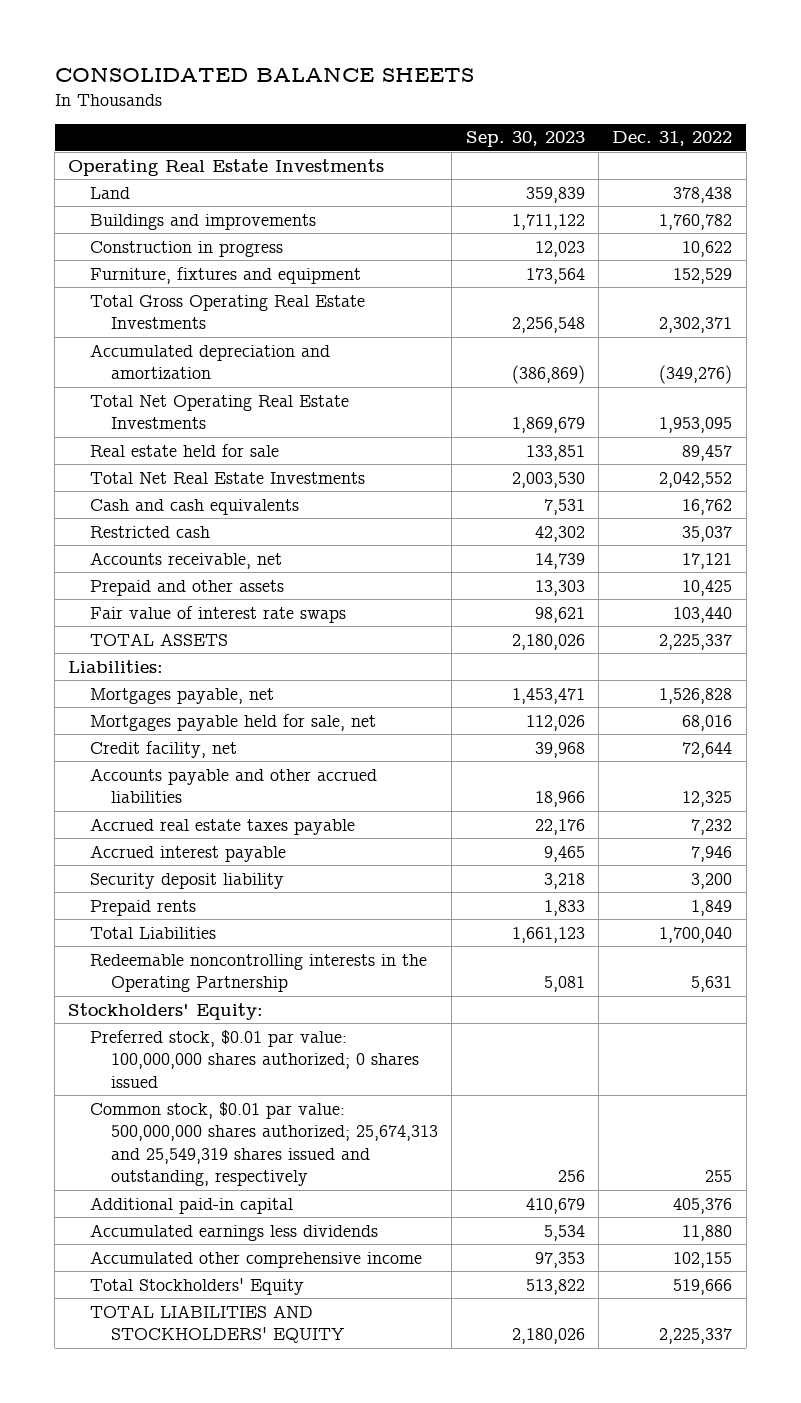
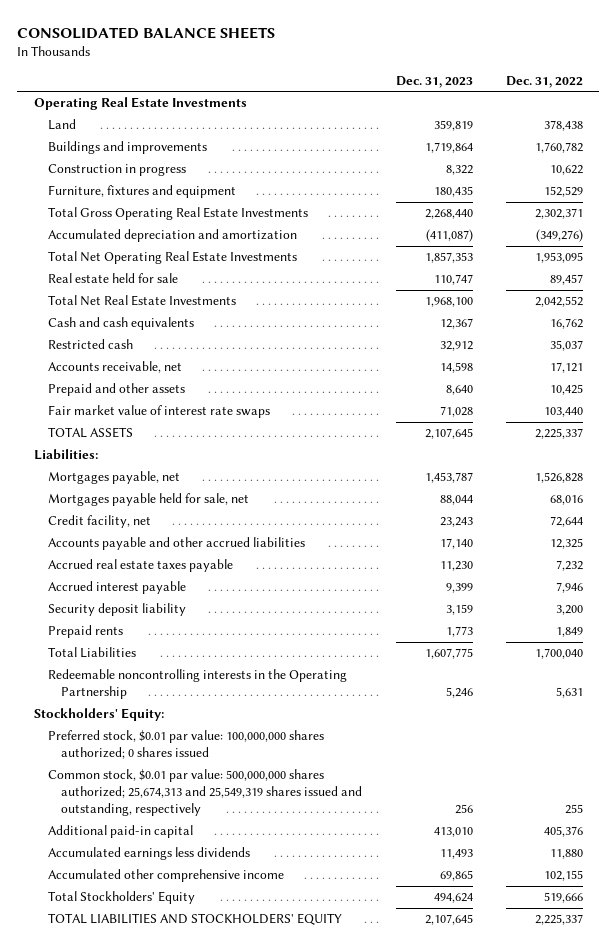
- | Sep. 30, 2023 | Dec. 31, 2022
+ | Dec. 31, 2023 | Dec. 31, 2022
- Fair value of interest rate swaps | 98,621 | 103,440
+ Fair market value of interest rate swaps | 71,028 | 103,440

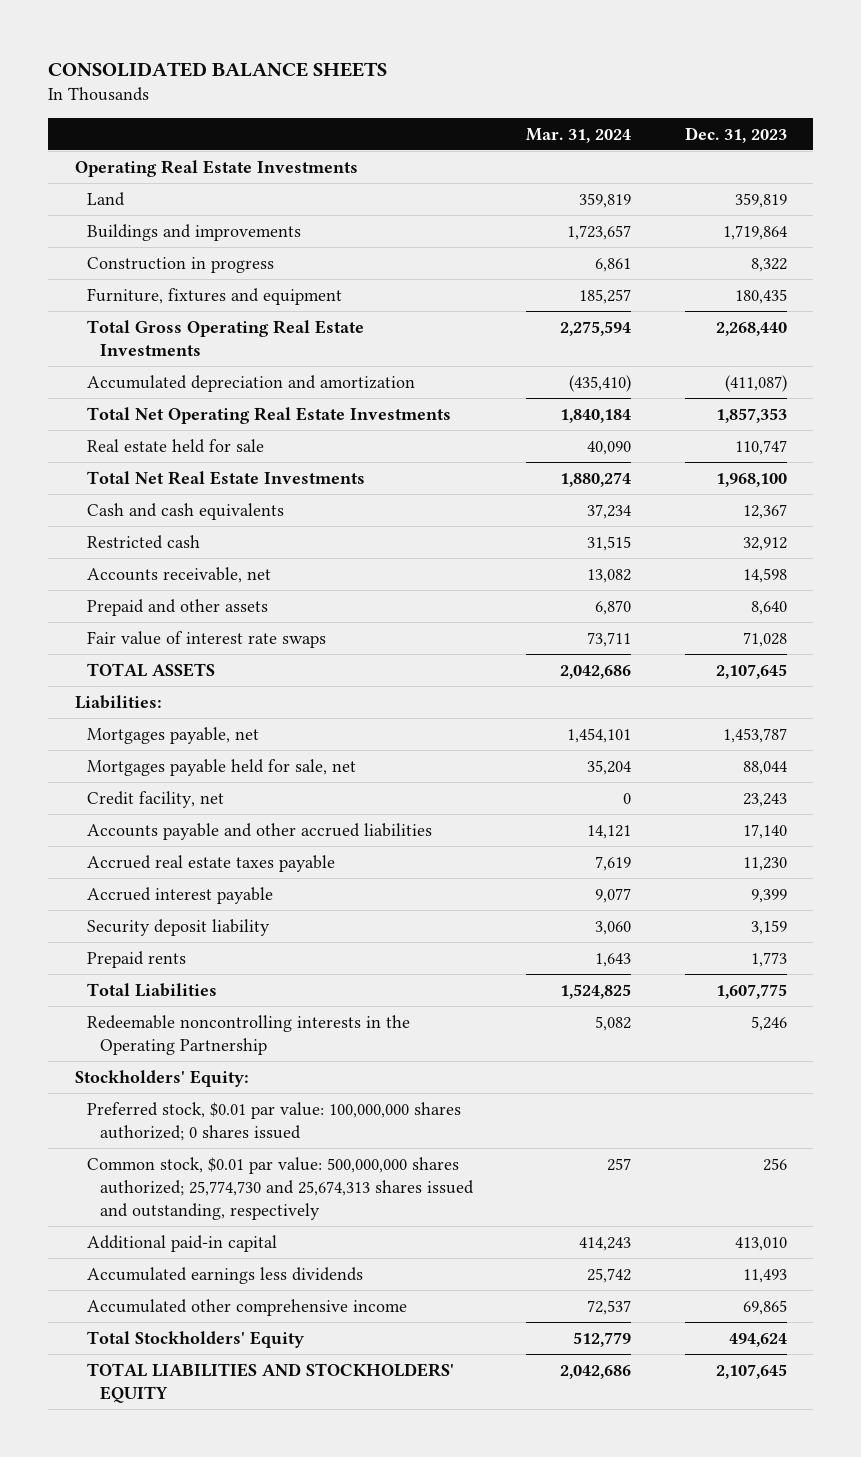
- | Dec. 31, 2023 | Dec. 31, 2022
+ | Mar. 31, 2024 | Dec. 31, 2023
- Fair market value of interest rate swaps | 71,028 | 103,440
+ Fair value of interest rate swaps | 73,711 | 71,028
- Common stock, $0.01 par value: 500,000,000 shares authorized; 25,674,313 and 25,549,319 shares issued and outstanding, respectively | 256 | 255
+ Common stock, $0.01 par value: 500,000,000 shares authorized; 25,774,730 and 25,674,313 shares issued and outstanding, respectively | 257 | 256

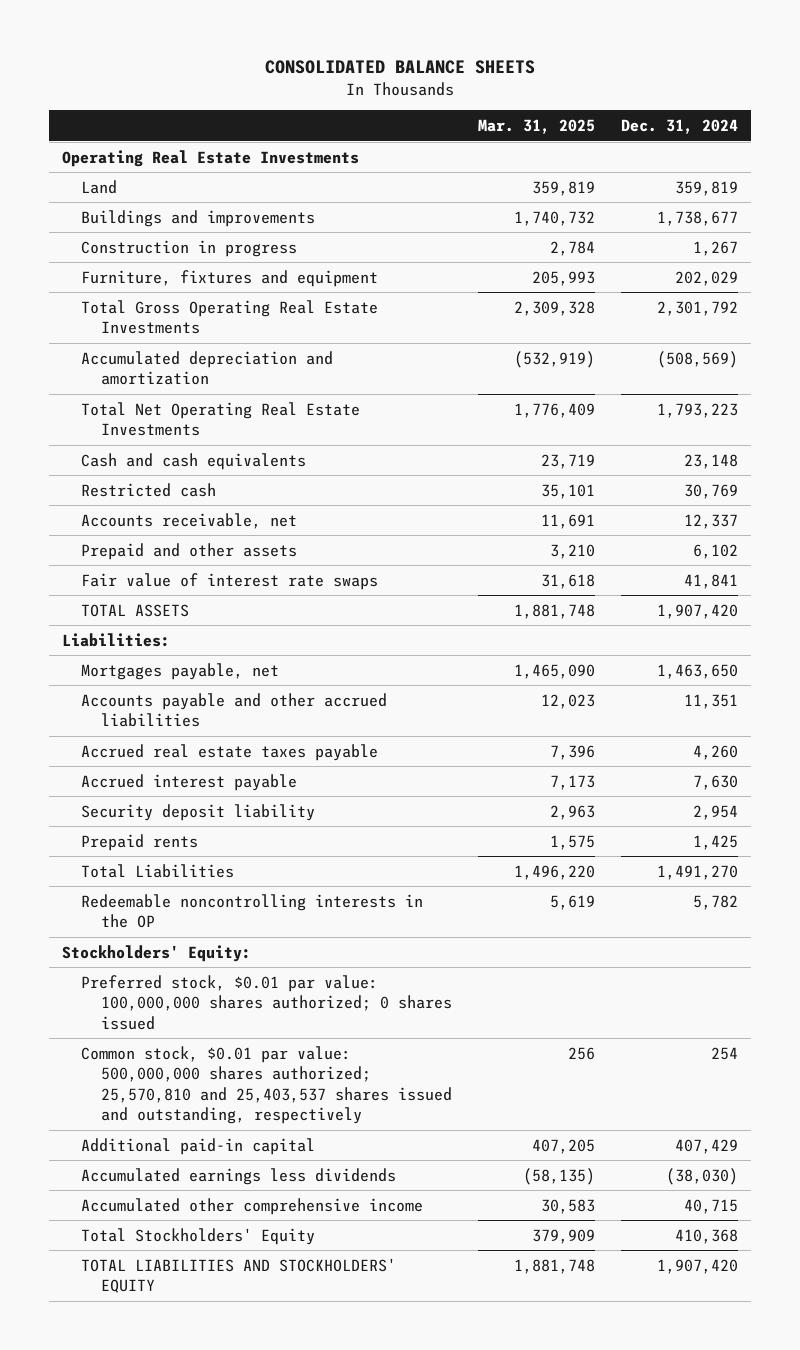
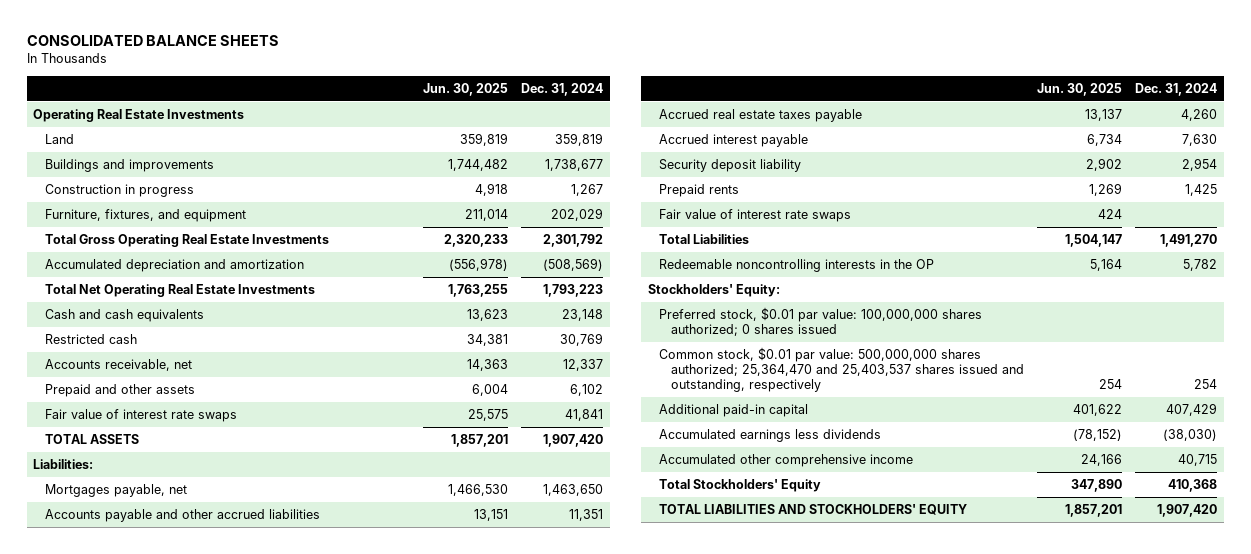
- | Mar. 31, 2025 | Dec. 31, 2024
+ | Jun. 30, 2025 | Dec. 31, 2024
- Furniture, fixtures and equipment | 205,993 | 202,029
+ Furniture, fixtures, and equipment | 211,014 | 202,029
+ Fair value of interest rate swaps | 424 |
- Common stock, $0.01 par value: 500,000,000 shares authorized; 25,570,810 and 25,403,537 shares issued and outstanding, respectively | 256 | 254
+ Common stock, $0.01 par value: 500,000,000 shares authorized; 25,364,470 and 25,403,537 shares issued and outstanding, respectively | 254 | 254

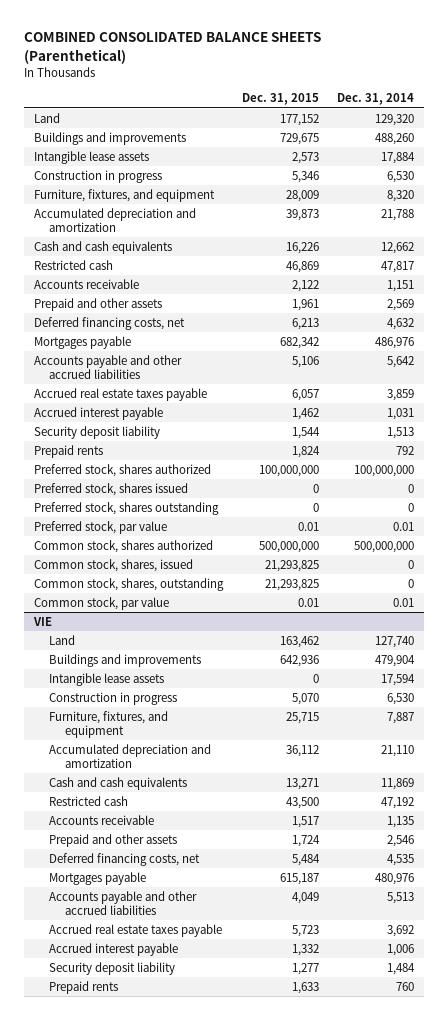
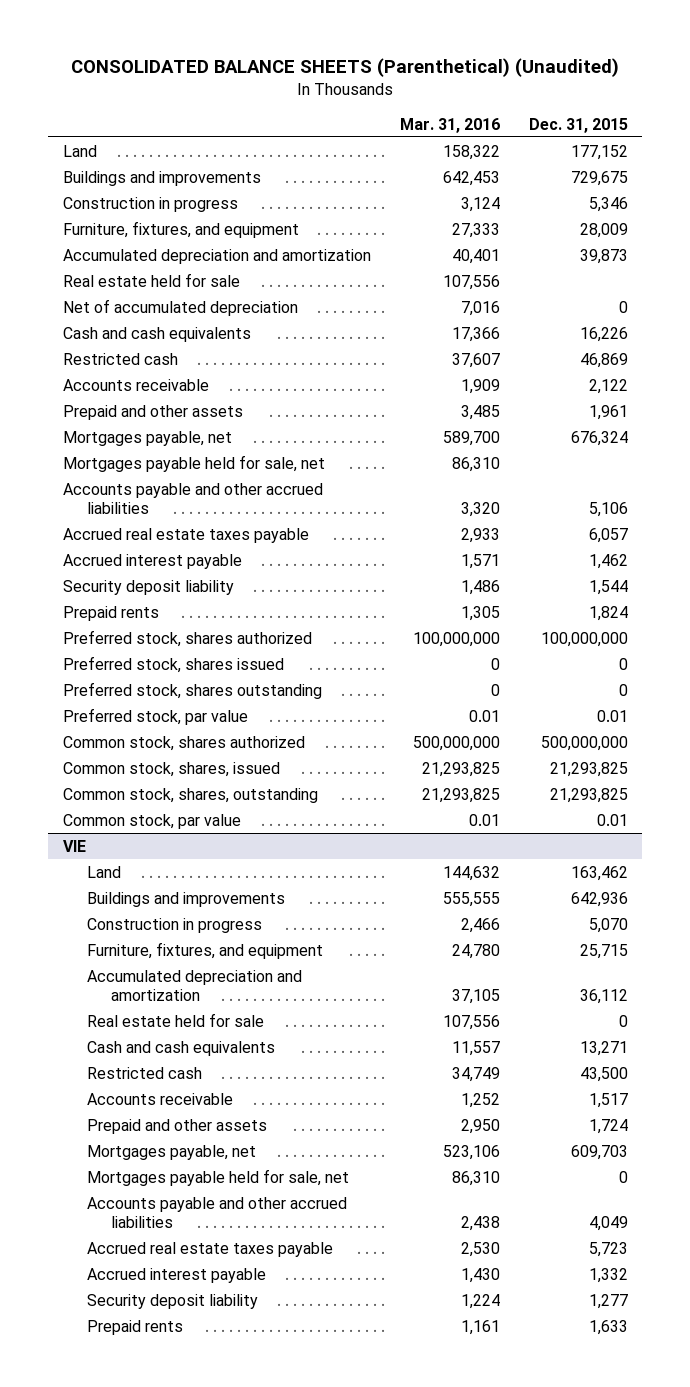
- COMBINED CONSOLIDATED BALANCE SHEETS (Parenthetical)
+ CONSOLIDATED BALANCE SHEETS (Parenthetical) (Unaudited)
- | Dec. 31, 2015 | Dec. 31, 2014
+ | Mar. 31, 2016 | Dec. 31, 2015
- Intangible lease assets | 2,573 | 17,884
+ Real estate held for sale | 107,556 |
+ Net of accumulated depreciation | 7,016 | 0
- Deferred financing costs, net | 6,213 | 4,632
- Mortgages payable | 682,342 | 486,976
+ Mortgages payable, net | 589,700 | 676,324
+ Mortgages payable held for sale, net | 86,310 |
@ VIE
- Intangible lease assets | 0 | 17,594
+ Real estate held for sale | 107,556 | 0
- Deferred financing costs, net | 5,484 | 4,535
- Mortgages payable | 615,187 | 480,976
+ Mortgages payable, net | 523,106 | 609,703
+ Mortgages payable held for sale, net | 86,310 | 0

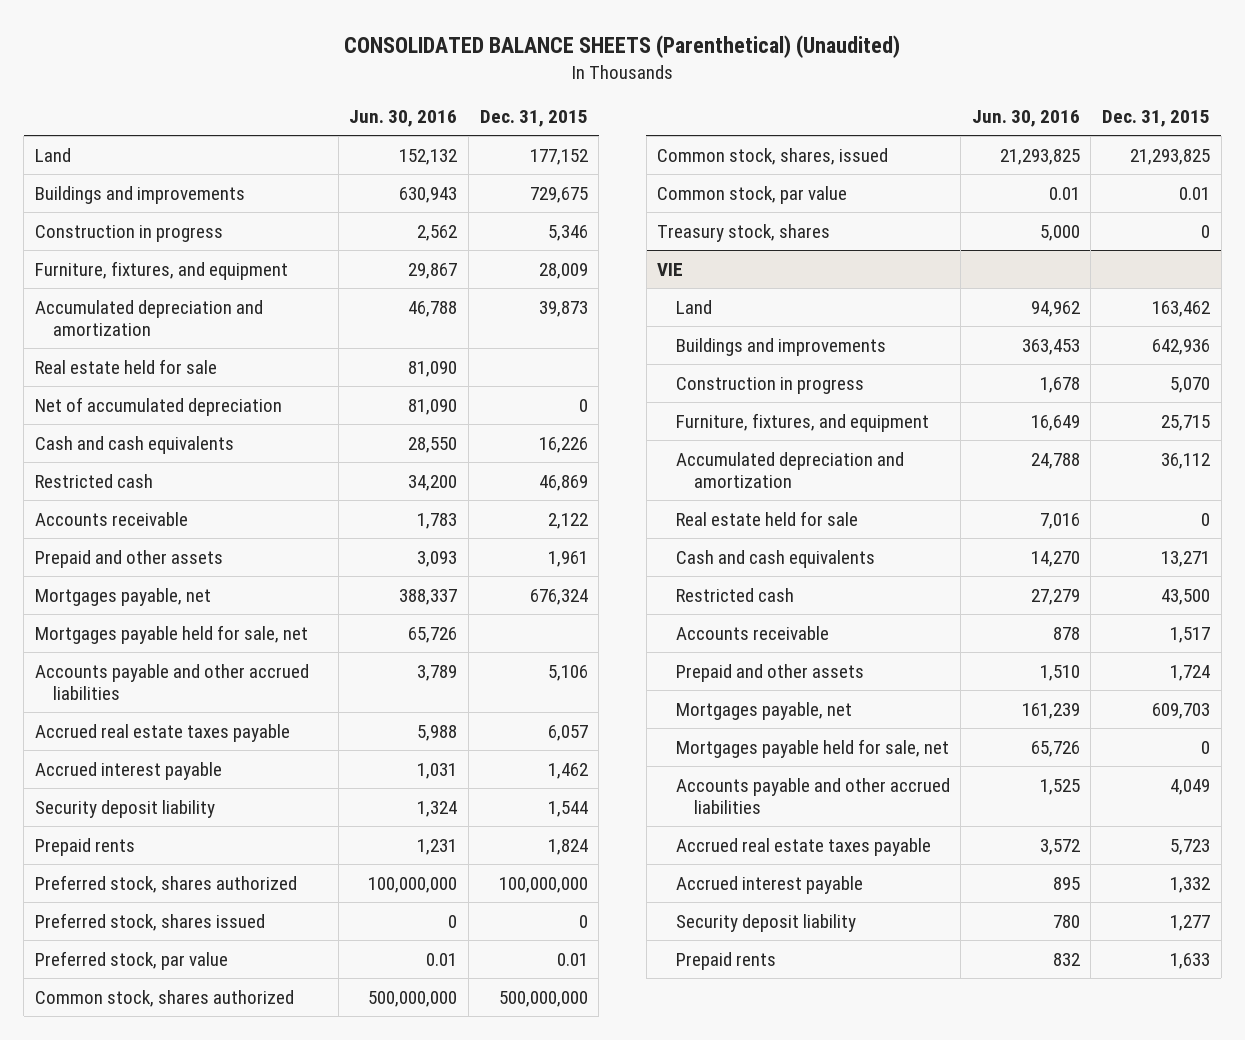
- | Mar. 31, 2016 | Dec. 31, 2015
+ | Jun. 30, 2016 | Dec. 31, 2015
- Preferred stock, shares outstanding | 0 | 0
- Common stock, shares, outstanding | 21,293,825 | 21,293,825
+ Treasury stock, shares | 5,000 | 0

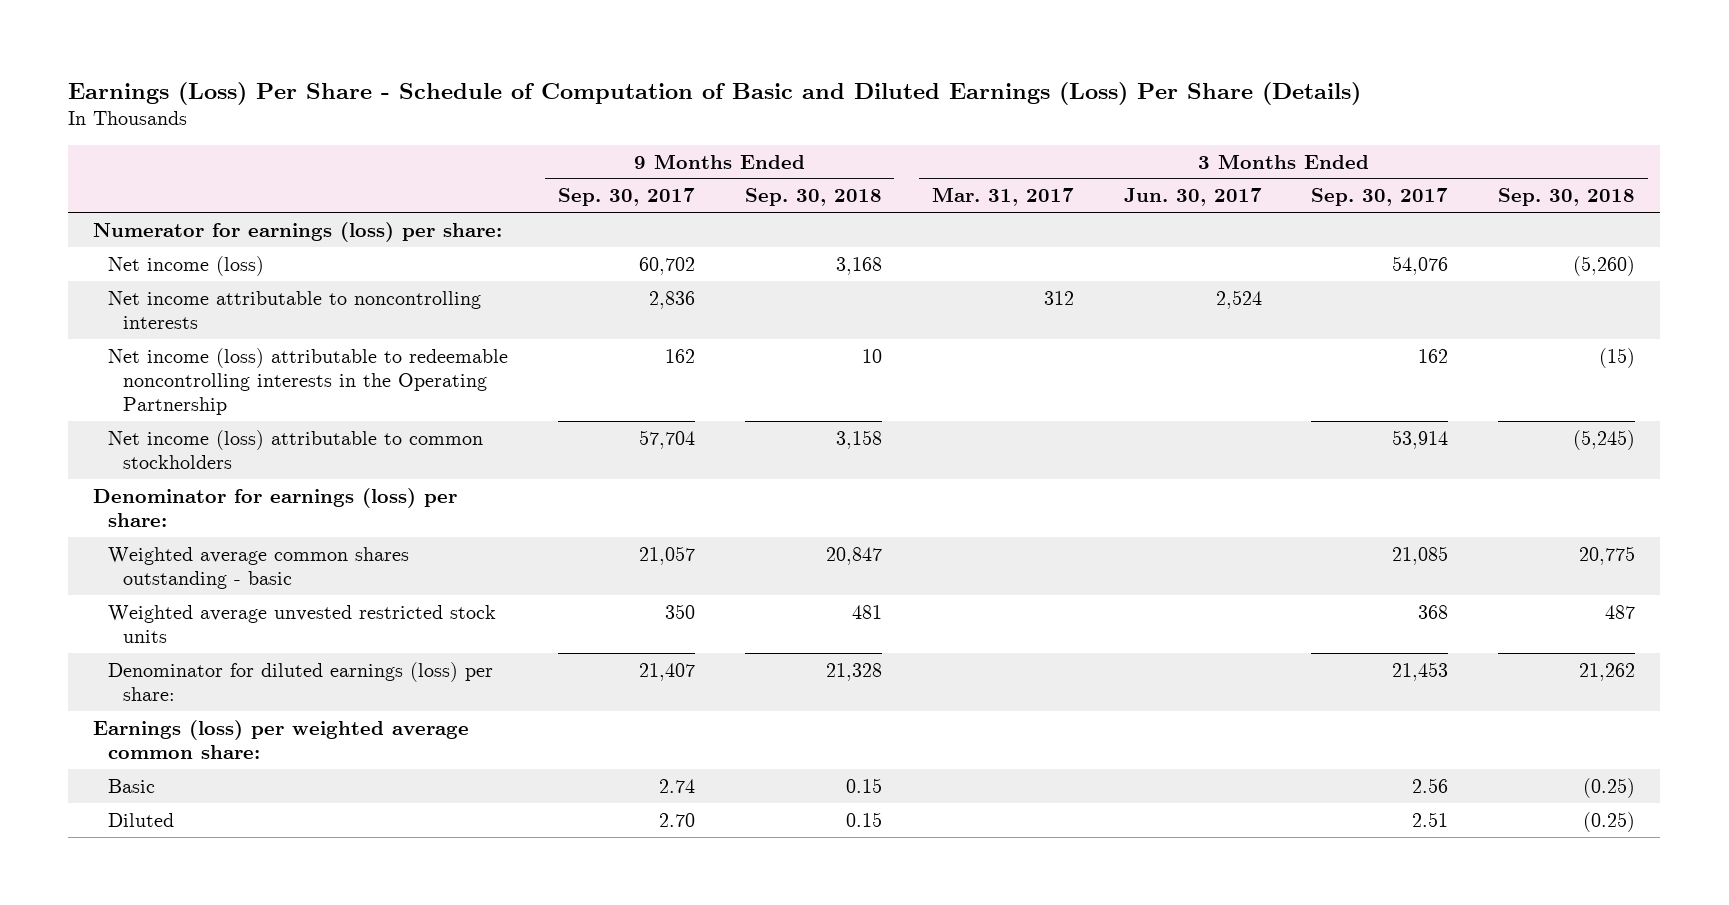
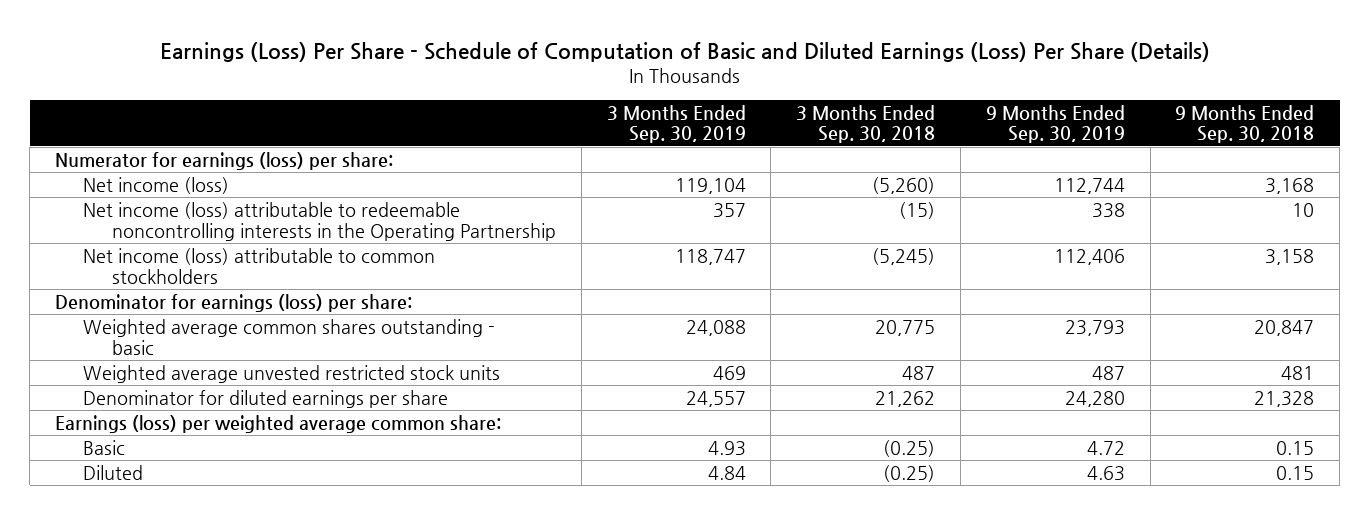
- | 9 Months Ended Sep. 30, 2017 | 9 Months Ended Sep. 30, 2018 | 3 Months Ended Mar. 31, 2017 | 3 Months Ended Jun. 30, 2017 | 3 Months Ended Sep. 30, 2017 | 3 Months Ended Sep. 30, 2018
+ | 3 Months Ended Sep. 30, 2019 | 3 Months Ended Sep. 30, 2018 | 9 Months Ended Sep. 30, 2019 | 9 Months Ended Sep. 30, 2018
- Net income attributable to noncontrolling interests | 2,836 | | 312 | 2,524 | |
- Denominator for diluted earnings (loss) per share: | 21,407 | 21,328 | | | 21,453 | 21,262
+ Denominator for diluted earnings per share | 24,557 | 21,262 | 24,280 | 21,328

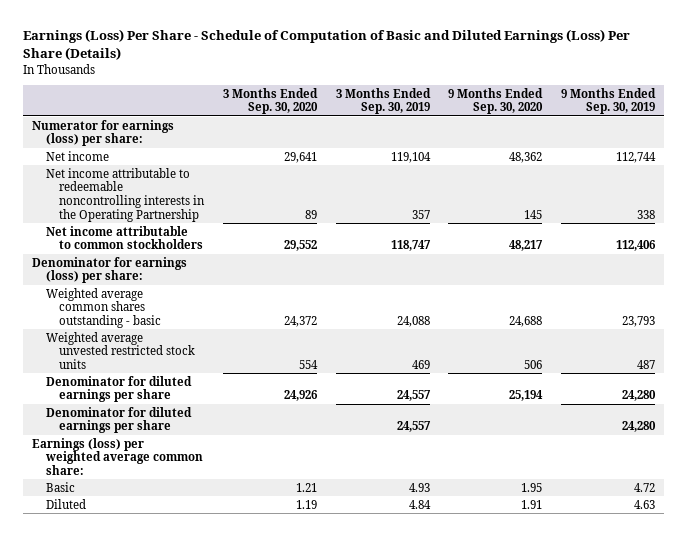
- | 3 Months Ended Sep. 30, 2019 | 3 Months Ended Sep. 30, 2018 | 9 Months Ended Sep. 30, 2019 | 9 Months Ended Sep. 30, 2018
+ | 3 Months Ended Sep. 30, 2020 | 3 Months Ended Sep. 30, 2019 | 9 Months Ended Sep. 30, 2020 | 9 Months Ended Sep. 30, 2019
- Net income (loss) | 119,104 | (5,260) | 112,744 | 3,168
- Net income (loss) attributable to redeemable noncontrolling interests in the Operating Partnership | 357 | (15) | 338 | 10
- Net income (loss) attributable to common stockholders | 118,747 | (5,245) | 112,406 | 3,158
+ Net income | 29,641 | 119,104 | 48,362 | 112,744
+ Net income attributable to redeemable noncontrolling interests in the Operating Partnership | 89 | 357 | 145 | 338
+ Net income attributable to common stockholders | 29,552 | 118,747 | 48,217 | 112,406
+ Denominator for diluted earnings per share | | 24,557 | | 24,280

